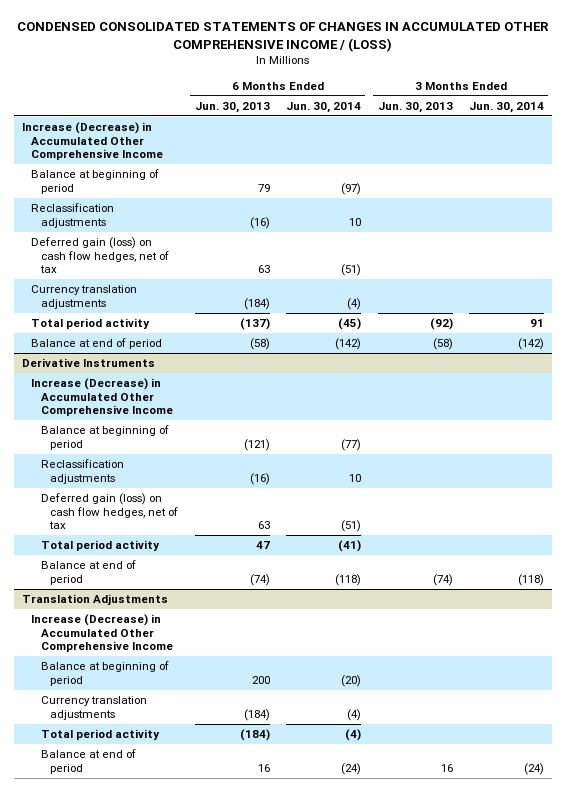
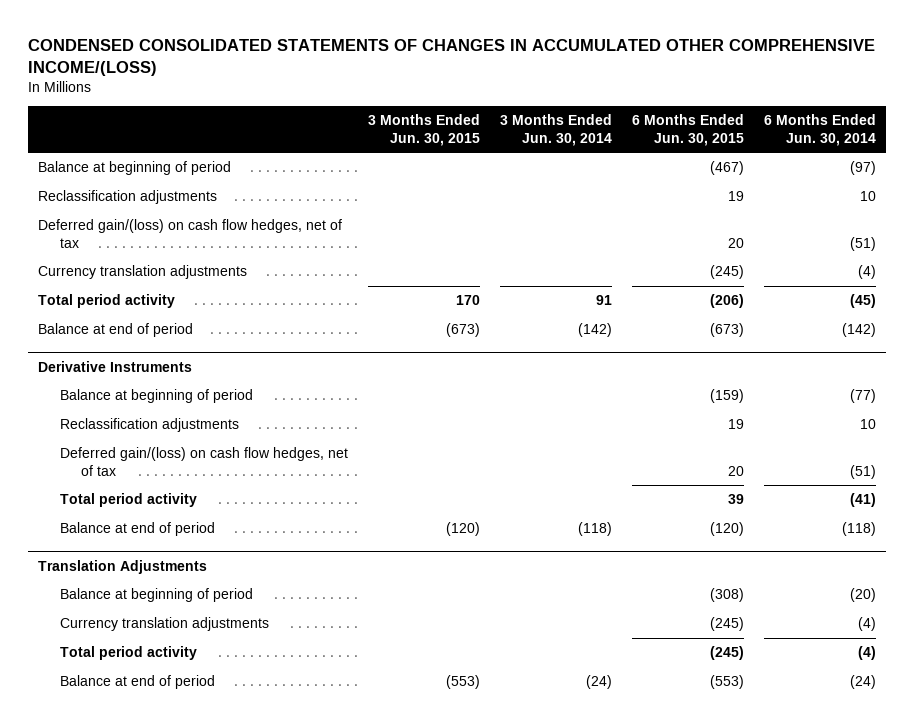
- CONDENSED CONSOLIDATED STATEMENTS OF CHANGES IN ACCUMULATED OTHER COMPREHENSIVE INCOME / (LOSS)
+ CONDENSED CONSOLIDATED STATEMENTS OF CHANGES IN ACCUMULATED OTHER COMPREHENSIVE INCOME/(LOSS)
- | 6 Months Ended Jun. 30, 2013 | 6 Months Ended Jun. 30, 2014 | 3 Months Ended Jun. 30, 2013 | 3 Months Ended Jun. 30, 2014
+ | 3 Months Ended Jun. 30, 2015 | 3 Months Ended Jun. 30, 2014 | 6 Months Ended Jun. 30, 2015 | 6 Months Ended Jun. 30, 2014
- Increase (Decrease) in Accumulated Other Comprehensive Income
- Deferred gain (loss) on cash flow hedges, net of tax | 63 | (51) | |
+ Deferred gain/(loss) on cash flow hedges, net of tax | | | 20 | (51)
@ Derivative Instruments
- Increase (Decrease) in Accumulated Other Comprehensive Income
- Deferred gain (loss) on cash flow hedges, net of tax | 63 | (51) | |
+ Deferred gain/(loss) on cash flow hedges, net of tax | | | 20 | (51)
@ Translation Adjustments
- Increase (Decrease) in Accumulated Other Comprehensive Income

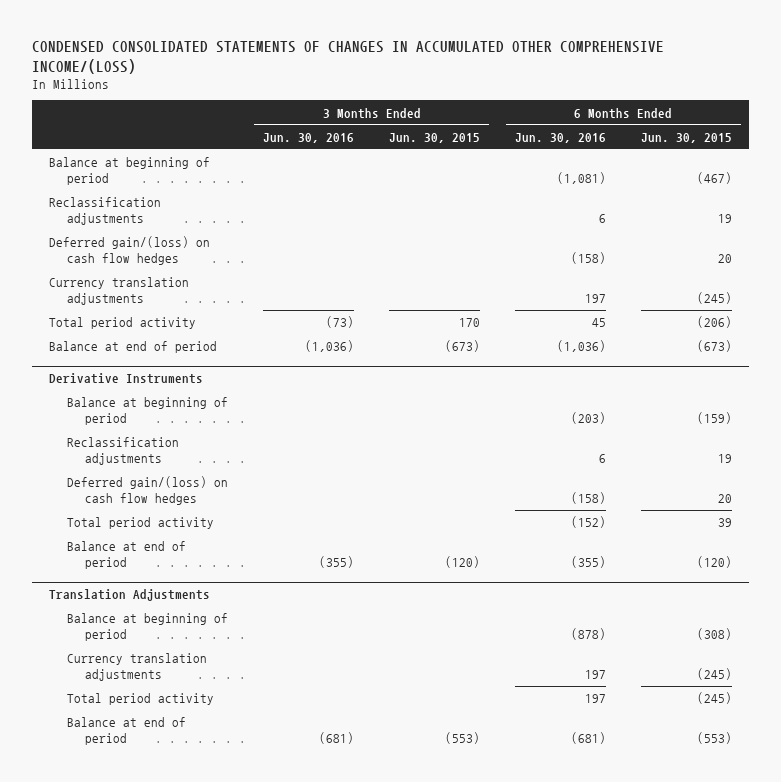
- | 3 Months Ended Jun. 30, 2015 | 3 Months Ended Jun. 30, 2014 | 6 Months Ended Jun. 30, 2015 | 6 Months Ended Jun. 30, 2014
+ | 3 Months Ended Jun. 30, 2016 | 3 Months Ended Jun. 30, 2015 | 6 Months Ended Jun. 30, 2016 | 6 Months Ended Jun. 30, 2015
- Deferred gain/(loss) on cash flow hedges, net of tax | | | 20 | (51)
+ Deferred gain/(loss) on cash flow hedges | | | (158) | 20
@ Derivative Instruments
- Deferred gain/(loss) on cash flow hedges, net of tax | | | 20 | (51)
+ Deferred gain/(loss) on cash flow hedges | | | (158) | 20

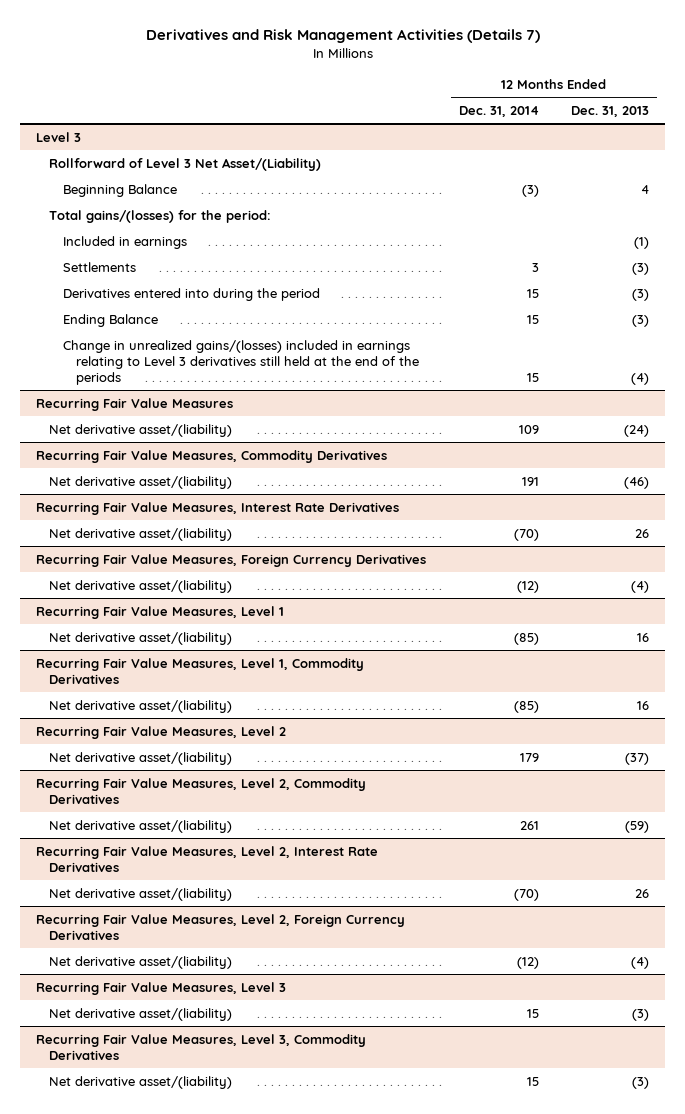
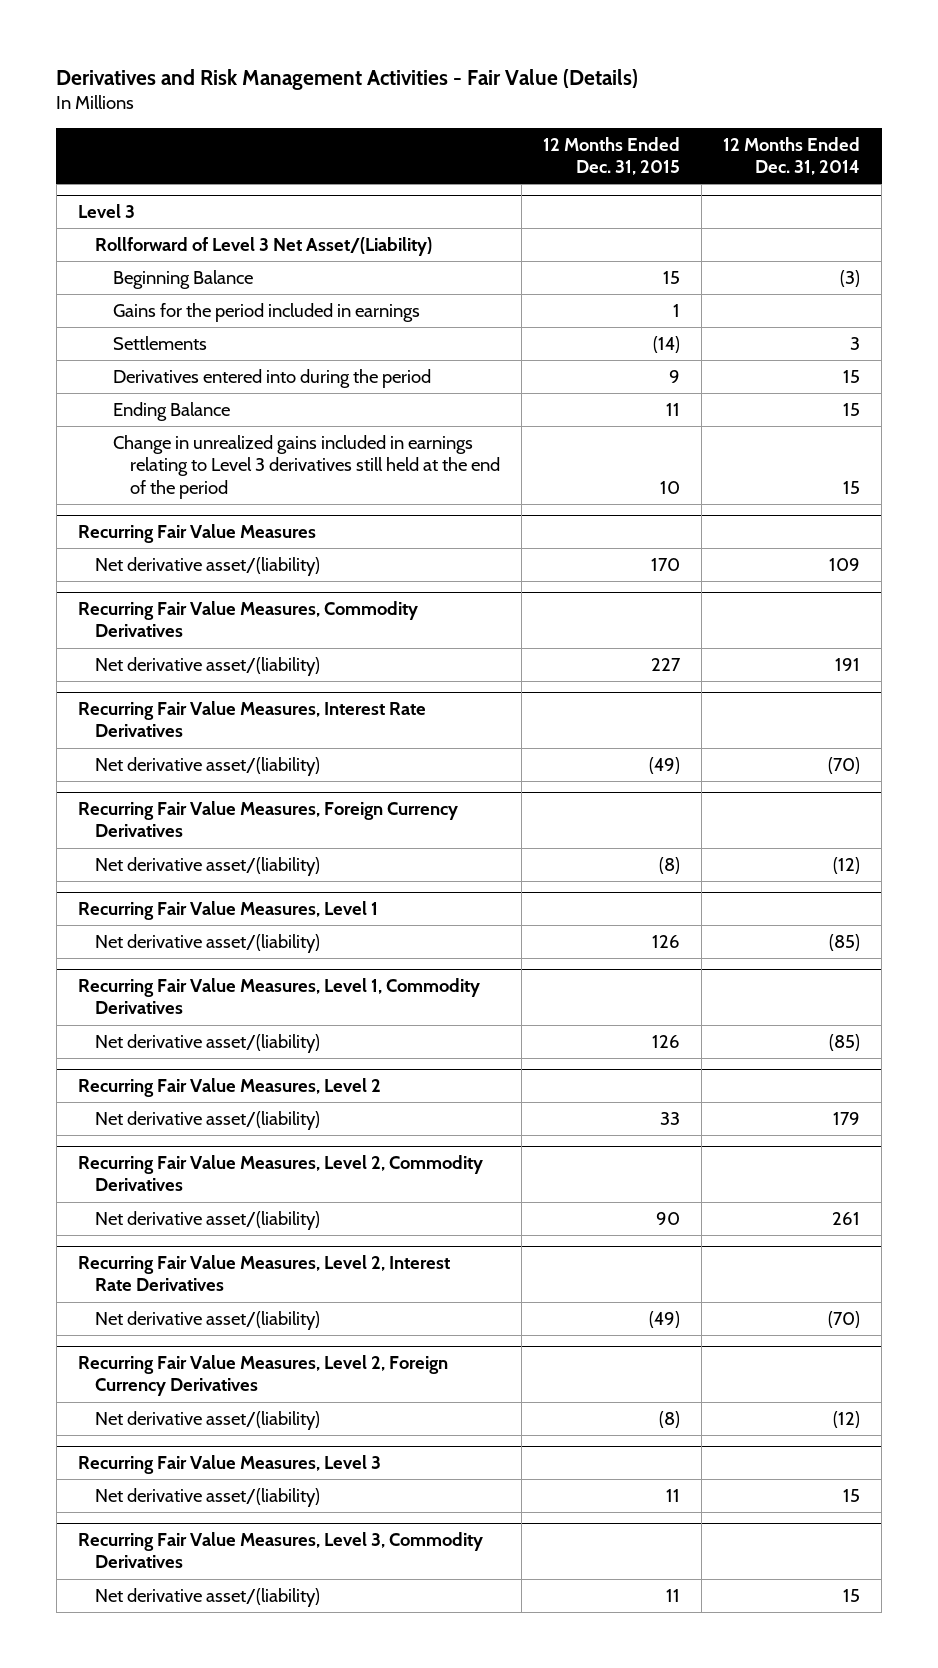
- Derivatives and Risk Management Activities (Details 7)
+ Derivatives and Risk Management Activities - Fair Value (Details)
- | 12 Months Ended Dec. 31, 2014 | 12 Months Ended Dec. 31, 2013
+ | 12 Months Ended Dec. 31, 2015 | 12 Months Ended Dec. 31, 2014
@ Level 3
- Total gains/(losses) for the period:
- Included in earnings | | (1)
+ Gains for the period included in earnings | 1 |
- Change in unrealized gains/(losses) included in earnings relating to Level 3 derivatives still held at the end of the periods | 15 | (4)
+ Change in unrealized gains included in earnings relating to Level 3 derivatives still held at the end of the period | 10 | 15

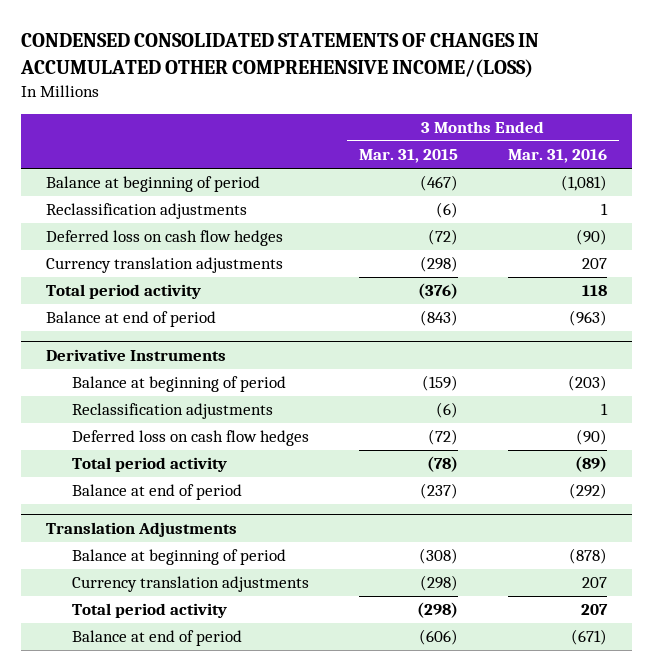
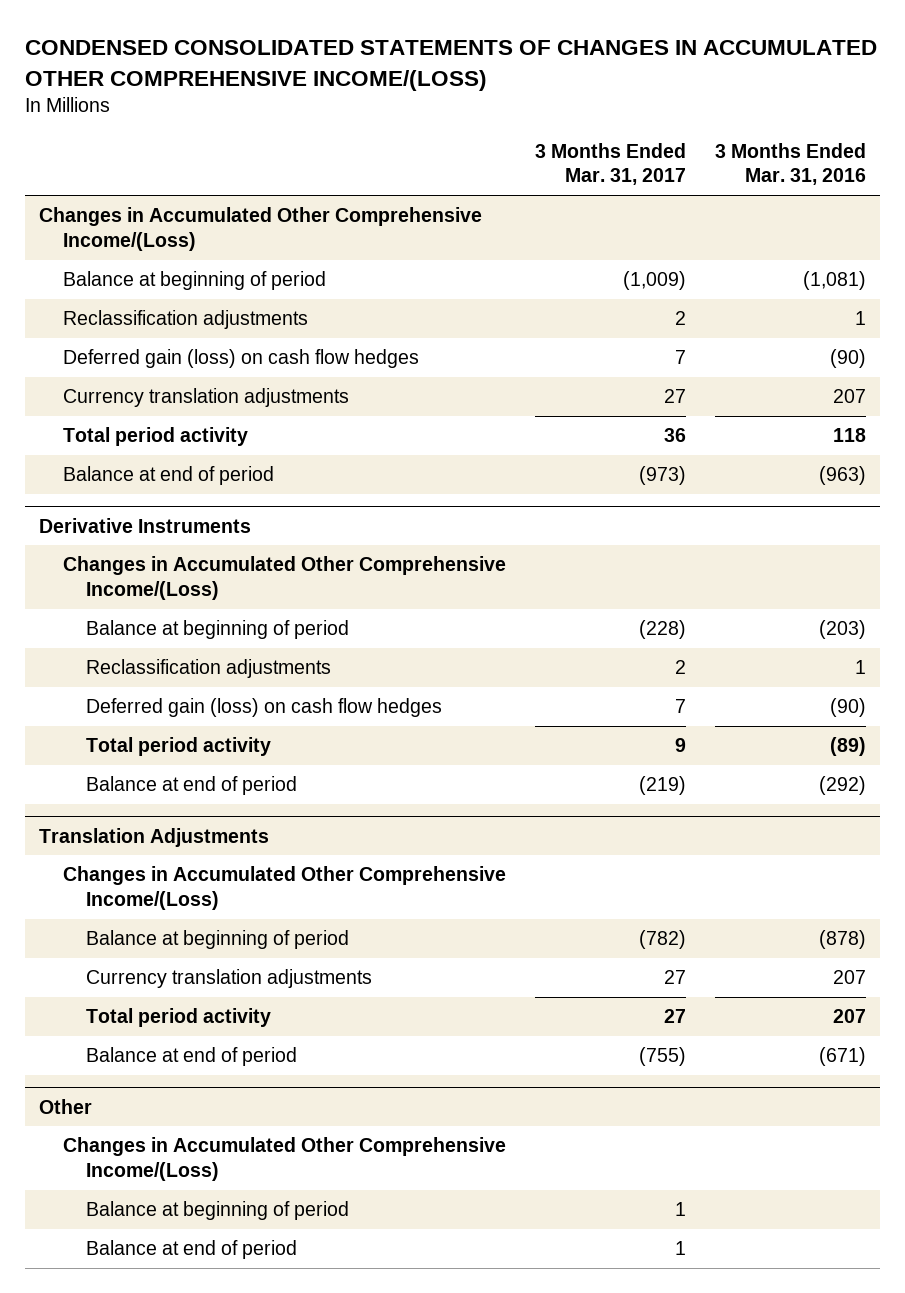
- | 3 Months Ended Mar. 31, 2015 | 3 Months Ended Mar. 31, 2016
+ | 3 Months Ended Mar. 31, 2017 | 3 Months Ended Mar. 31, 2016
+ Changes in Accumulated Other Comprehensive Income/(Loss)
- Deferred loss on cash flow hedges | (72) | (90)
+ Deferred gain (loss) on cash flow hedges | 7 | (90)
@ Derivative Instruments
+ Changes in Accumulated Other Comprehensive Income/(Loss)
- Deferred loss on cash flow hedges | (72) | (90)
+ Deferred gain (loss) on cash flow hedges | 7 | (90)
@ Translation Adjustments
+ Changes in Accumulated Other Comprehensive Income/(Loss)
+ Other
+ Changes in Accumulated Other Comprehensive Income/(Loss)
+ Balance at beginning of period | 1 |
+ Balance at end of period | 1 |

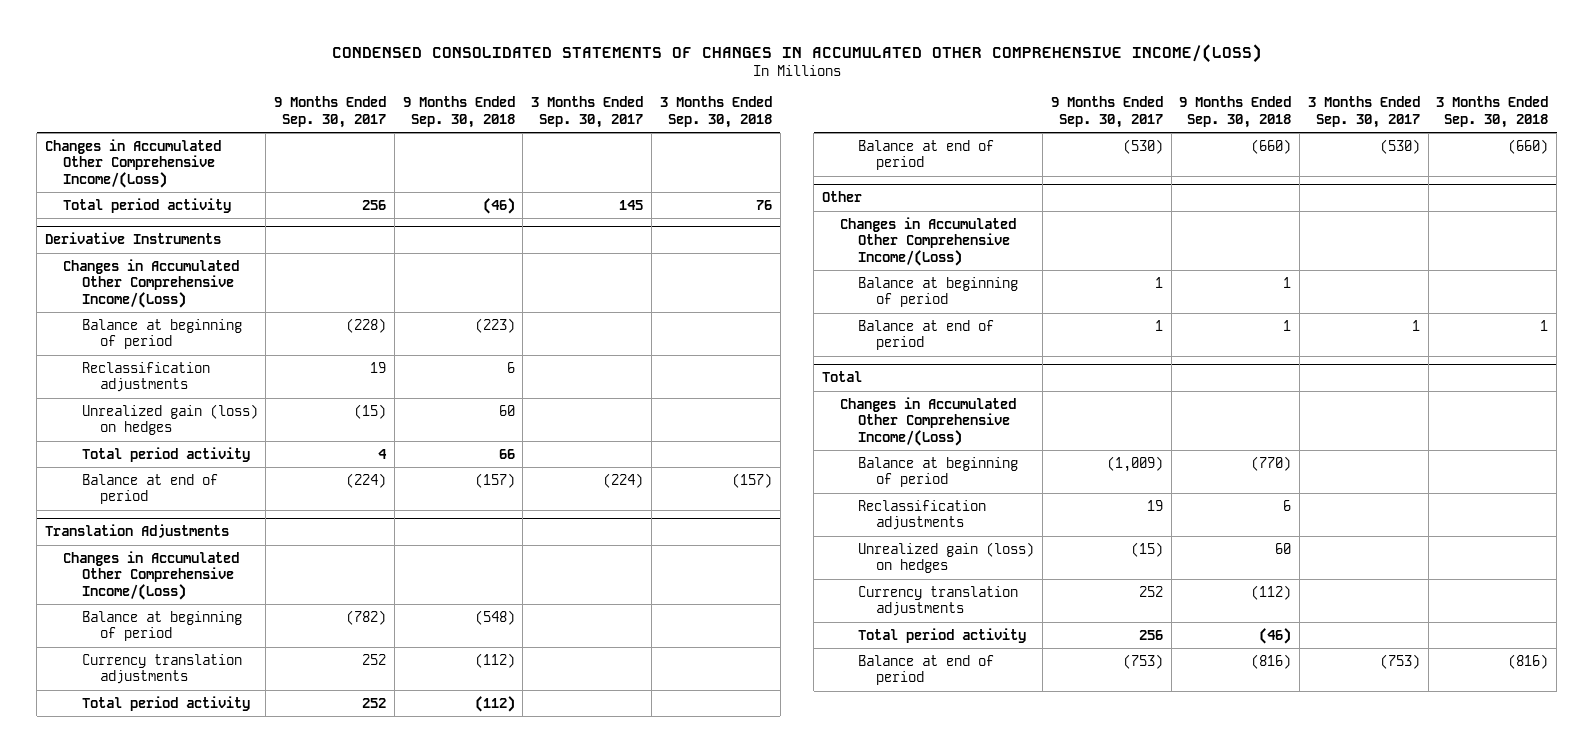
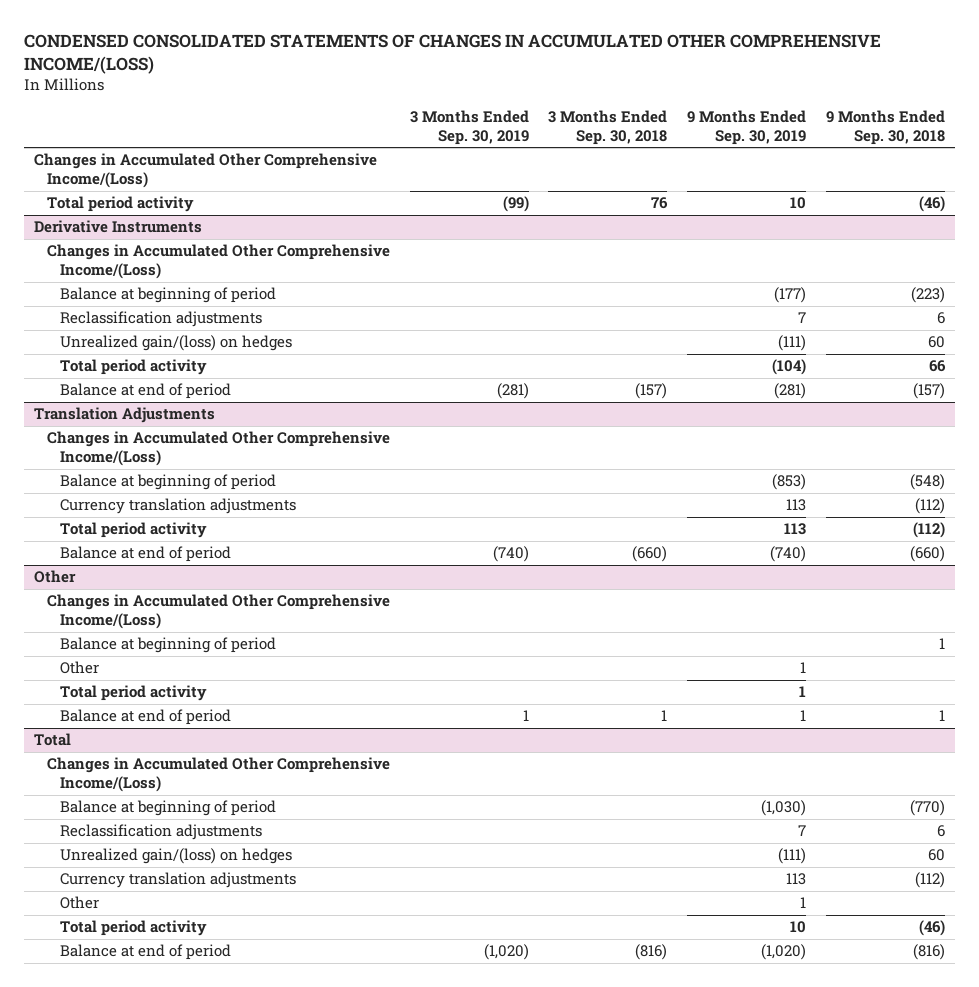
- | 9 Months Ended Sep. 30, 2017 | 9 Months Ended Sep. 30, 2018 | 3 Months Ended Sep. 30, 2017 | 3 Months Ended Sep. 30, 2018
+ | 3 Months Ended Sep. 30, 2019 | 3 Months Ended Sep. 30, 2018 | 9 Months Ended Sep. 30, 2019 | 9 Months Ended Sep. 30, 2018
@ Derivative Instruments
- Unrealized gain (loss) on hedges | (15) | 60 | |
+ Unrealized gain/(loss) on hedges | | | (111) | 60
@ Other
+ Other | | | 1 |
+ Total period activity | | | 1 |
@ Total
- Unrealized gain (loss) on hedges | (15) | 60 | |
+ Unrealized gain/(loss) on hedges | | | (111) | 60
+ Other | | | 1 |

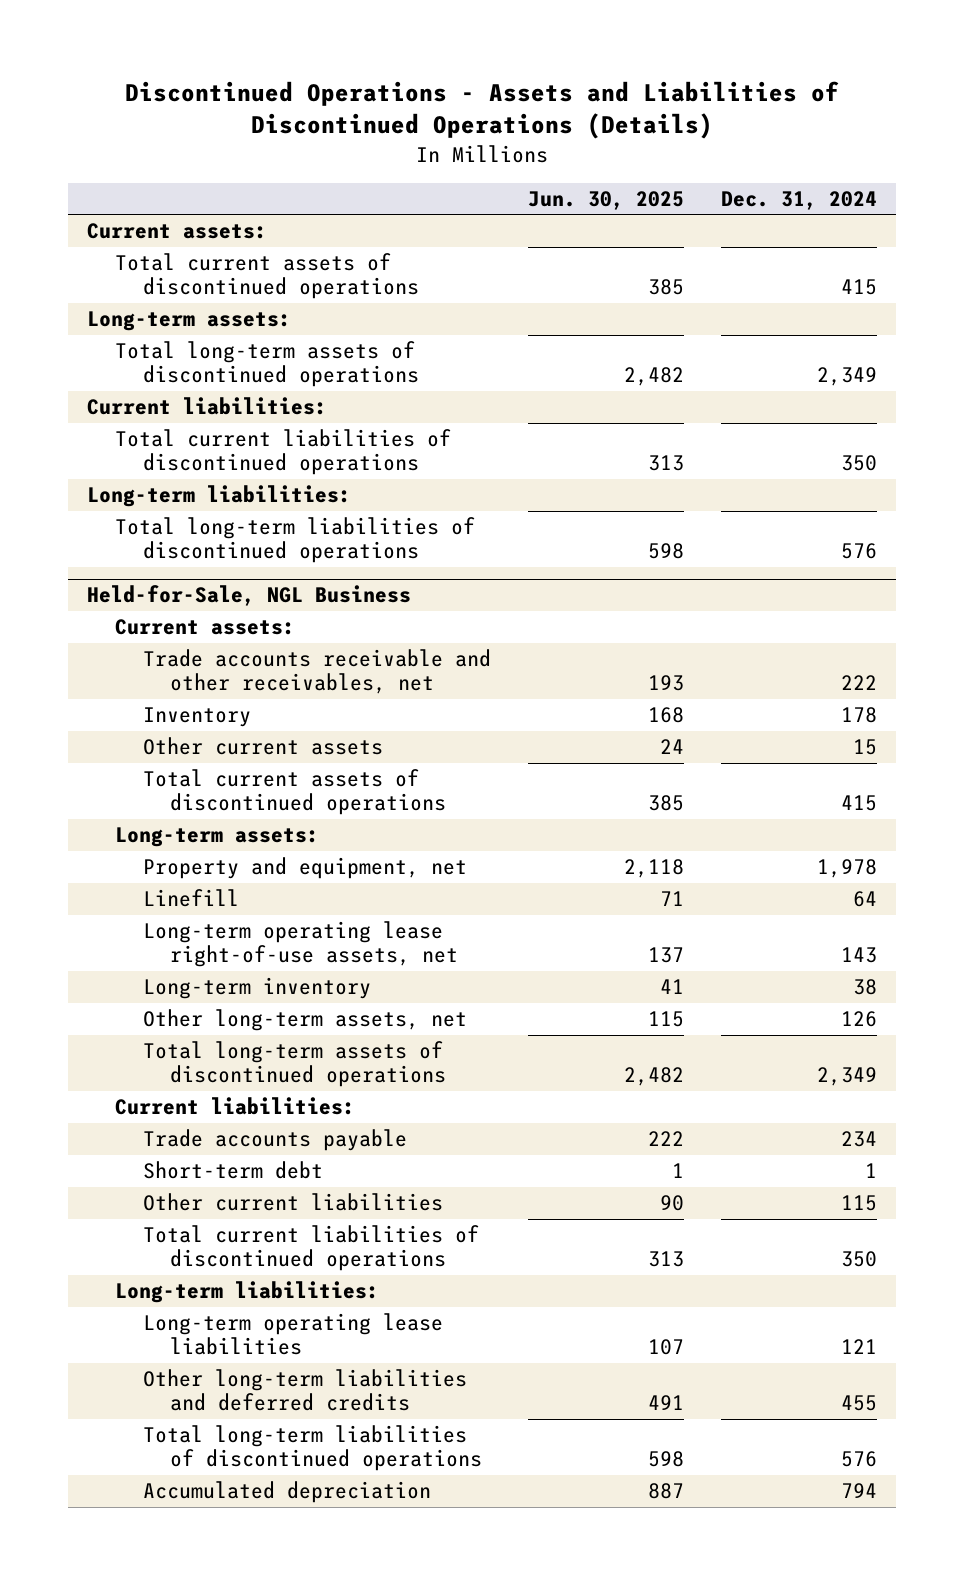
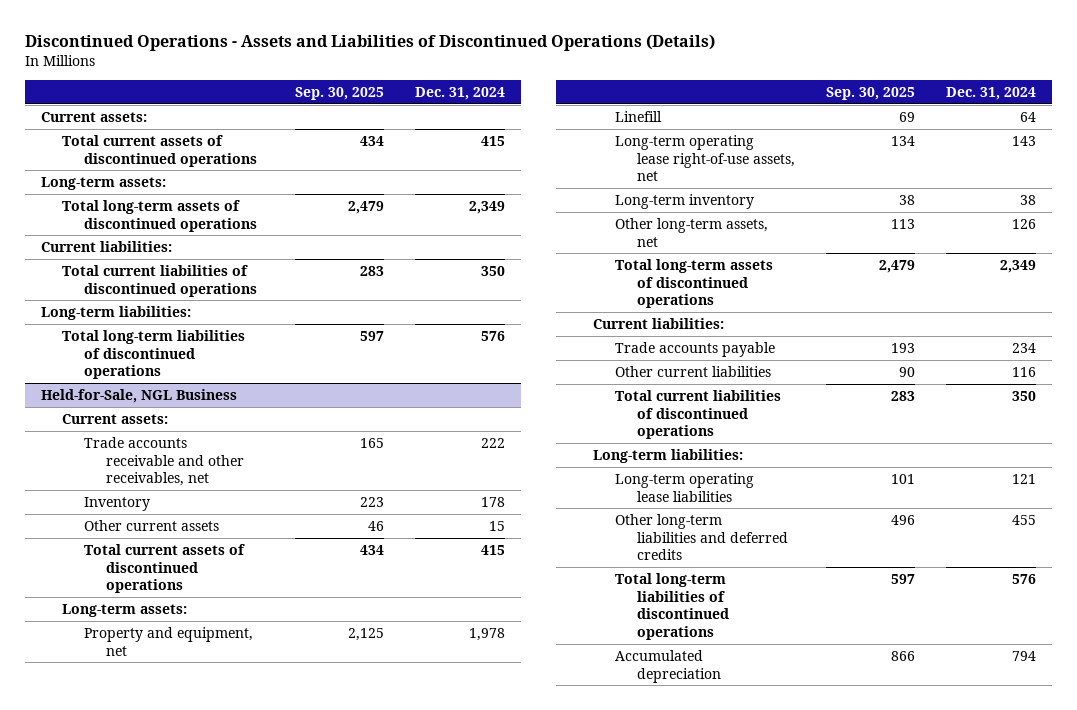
- | Jun. 30, 2025 | Dec. 31, 2024
+ | Sep. 30, 2025 | Dec. 31, 2024
@ Held-for-Sale, NGL Business
- Short-term debt | 1 | 1
- Other current liabilities | 90 | 115
+ Other current liabilities | 90 | 116

